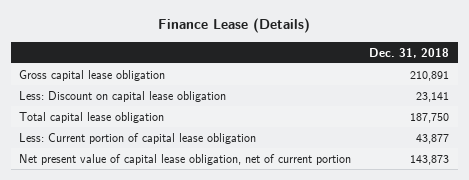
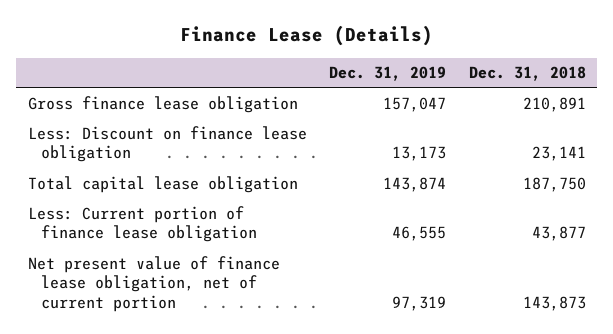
- | Dec. 31, 2018
+ | Dec. 31, 2019 | Dec. 31, 2018
- Gross capital lease obligation | 210,891
- Less: Discount on capital lease obligation | 23,141
+ Gross finance lease obligation | 157,047 | 210,891
+ Less: Discount on finance lease obligation | 13,173 | 23,141
- Less: Current portion of capital lease obligation | 43,877
- Net present value of capital lease obligation, net of current portion | 143,873
+ Less: Current portion of finance lease obligation | 46,555 | 43,877
+ Net present value of finance lease obligation, net of current portion | 97,319 | 143,873

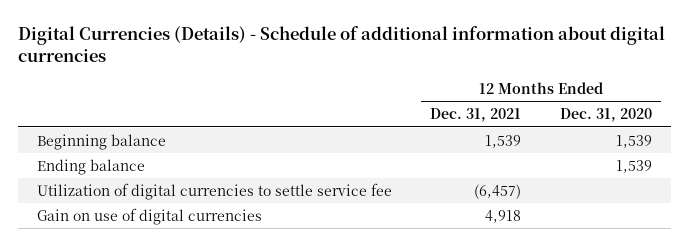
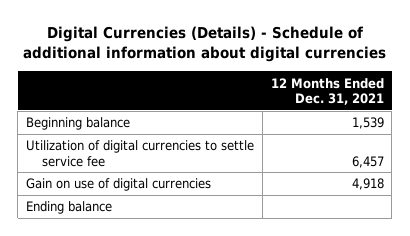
- | 12 Months Ended Dec. 31, 2021 | 12 Months Ended Dec. 31, 2020
+ | 12 Months Ended Dec. 31, 2021
- Utilization of digital currencies to settle service fee | (6,457) |
+ Utilization of digital currencies to settle service fee | 6,457
moved down: Ending balance

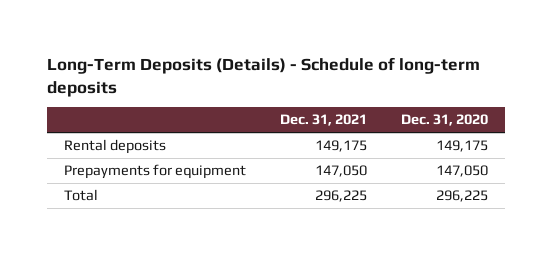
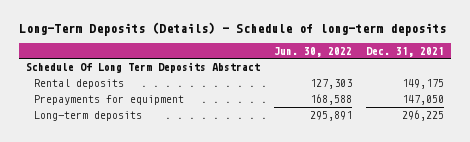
- | Dec. 31, 2021 | Dec. 31, 2020
+ | Jun. 30, 2022 | Dec. 31, 2021
+ Schedule Of Long Term Deposits Abstract
- Total | 296,225 | 296,225
+ Long-term deposits | 295,891 | 296,225

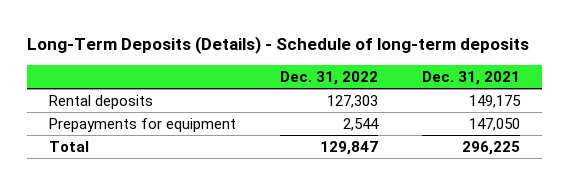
- | Jun. 30, 2022 | Dec. 31, 2021
+ | Dec. 31, 2022 | Dec. 31, 2021
- Schedule Of Long Term Deposits Abstract
- Long-term deposits | 295,891 | 296,225
+ Total | 129,847 | 296,225

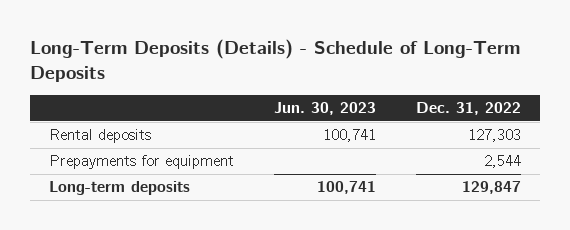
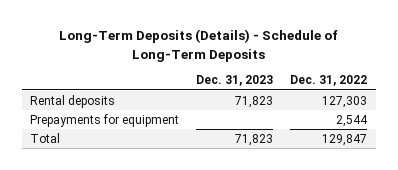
- | Jun. 30, 2023 | Dec. 31, 2022
+ | Dec. 31, 2023 | Dec. 31, 2022
- Long-term deposits | 100,741 | 129,847
+ Total | 71,823 | 129,847

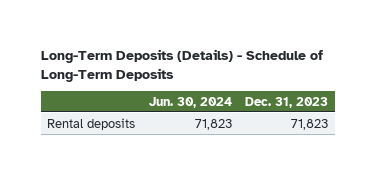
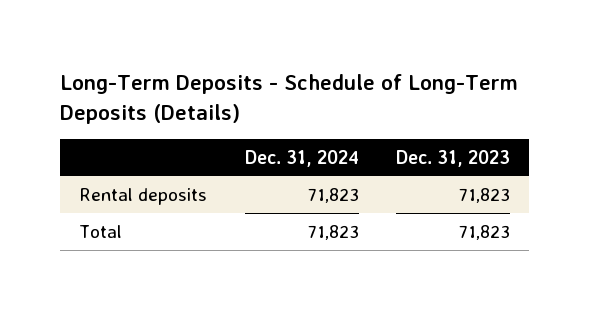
- Long-Term Deposits (Details) - Schedule of Long-Term Deposits
+ Long-Term Deposits - Schedule of Long-Term Deposits (Details)
- | Jun. 30, 2024 | Dec. 31, 2023
+ | Dec. 31, 2024 | Dec. 31, 2023
+ Total | 71,823 | 71,823

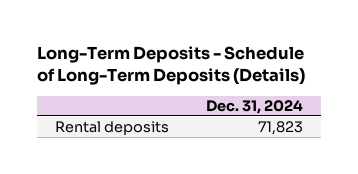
- | Dec. 31, 2024 | Dec. 31, 2023
+ | Dec. 31, 2024
- Total | 71,823 | 71,823

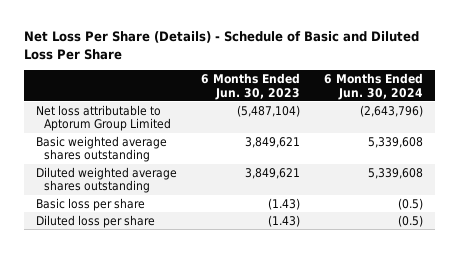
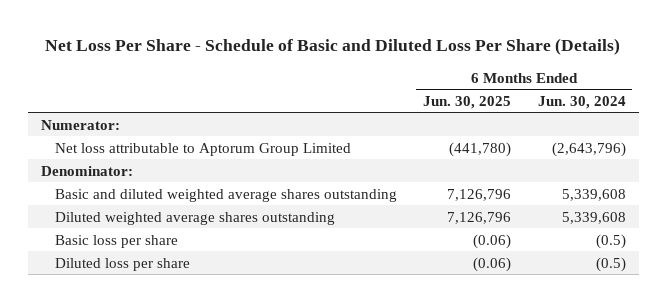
- Net Loss Per Share (Details) - Schedule of Basic and Diluted Loss Per Share
+ Net Loss Per Share - Schedule of Basic and Diluted Loss Per Share (Details)
- | 6 Months Ended Jun. 30, 2023 | 6 Months Ended Jun. 30, 2024
+ | 6 Months Ended Jun. 30, 2025 | 6 Months Ended Jun. 30, 2024
+ Numerator:
- Basic weighted average shares outstanding | 3,849,621 | 5,339,608
+ Denominator:
+ Basic and diluted weighted average shares outstanding | 7,126,796 | 5,339,608

